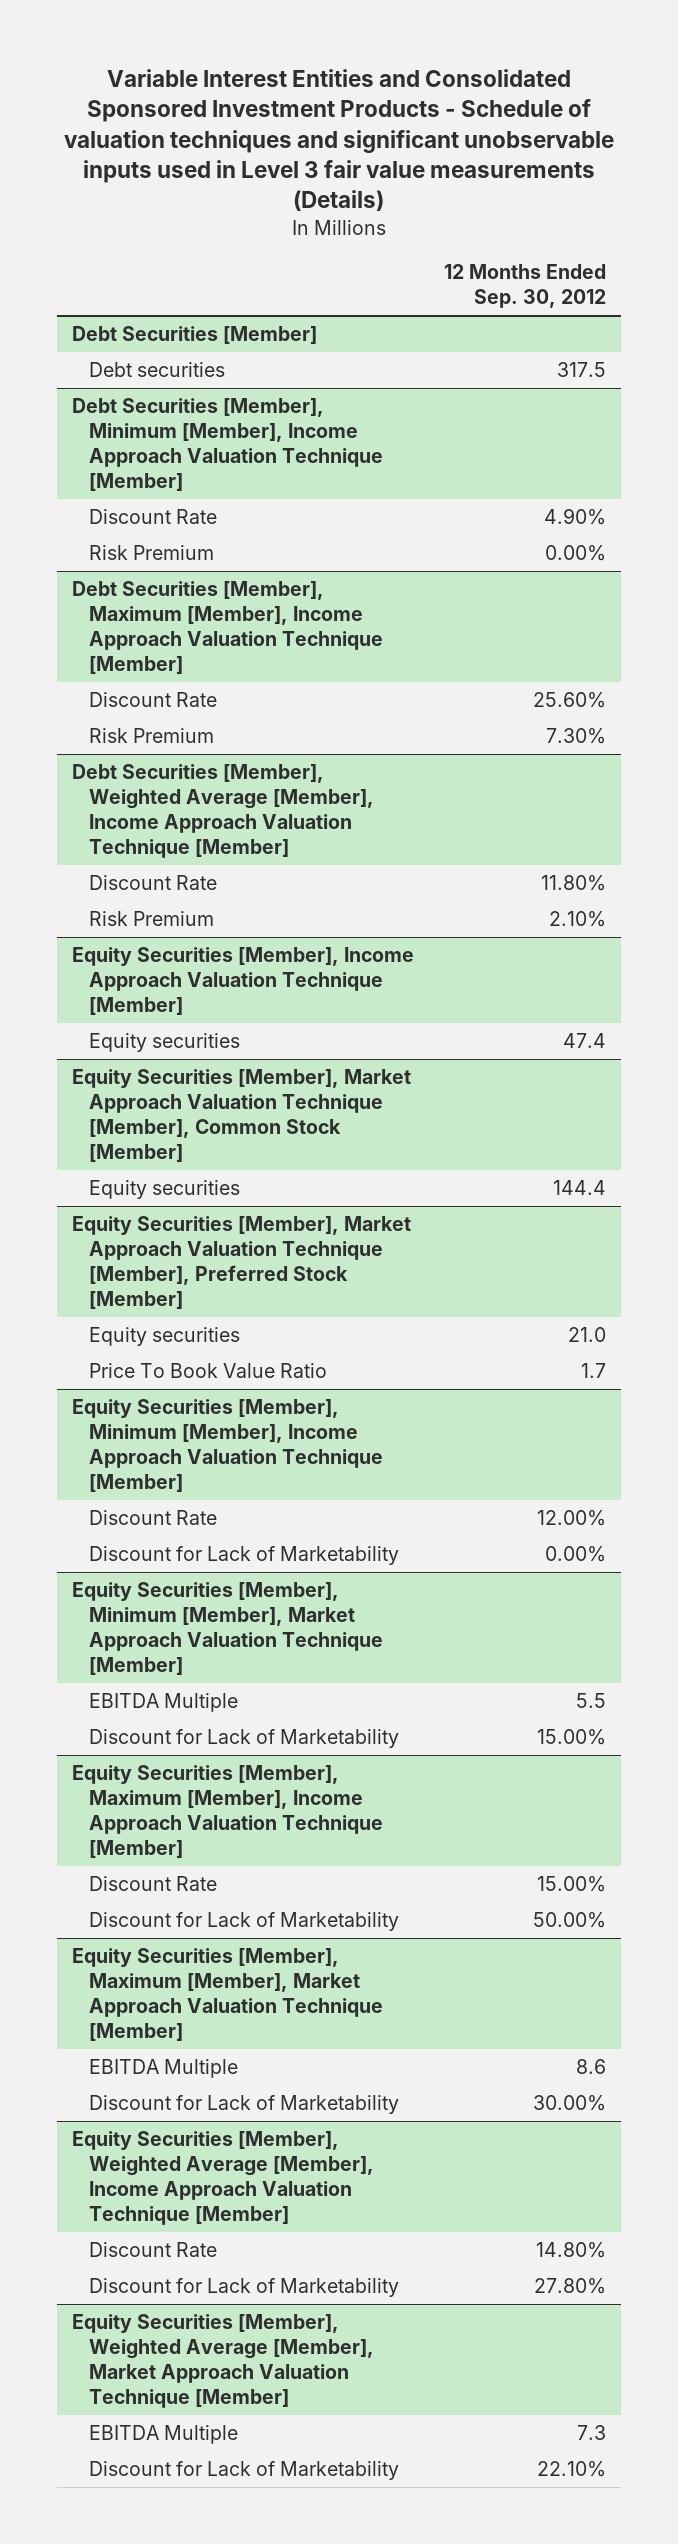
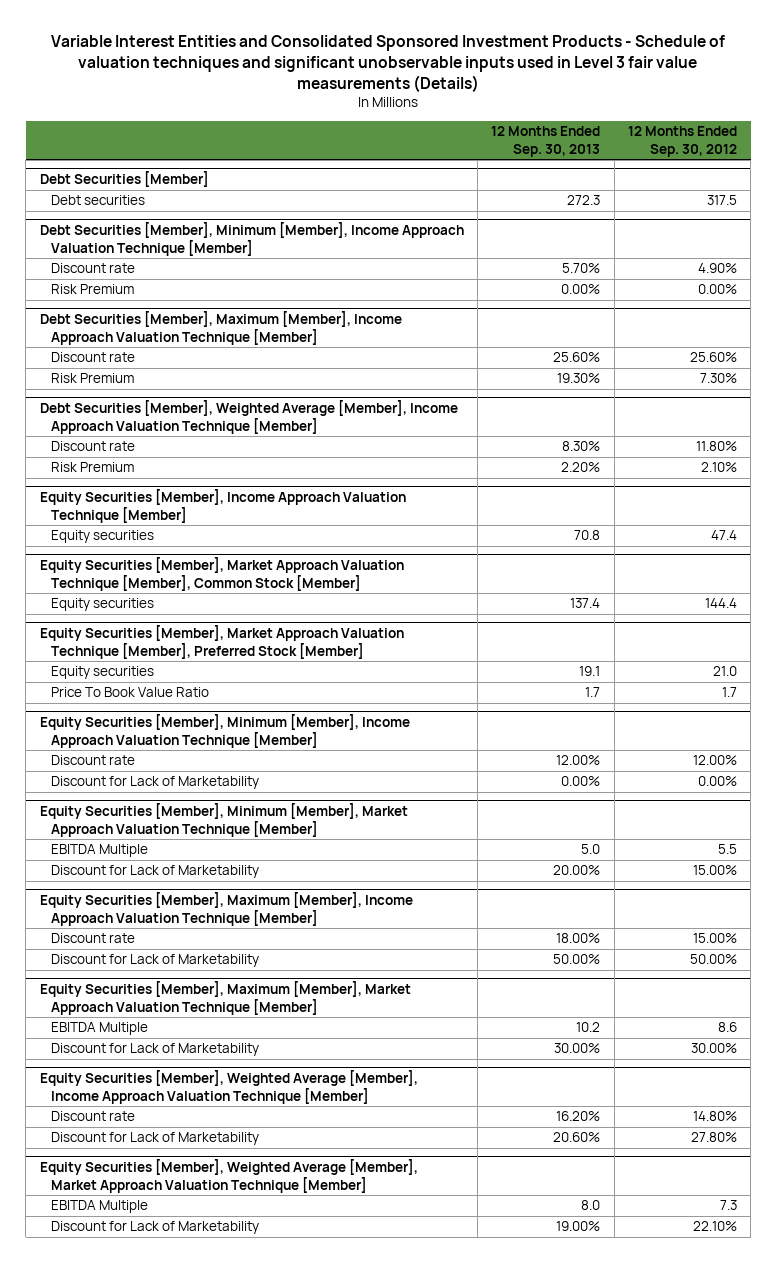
- | 12 Months Ended Sep. 30, 2012
+ | 12 Months Ended Sep. 30, 2013 | 12 Months Ended Sep. 30, 2012
@ Debt Securities [Member], Minimum [Member], Income Approach Valuation Technique [Member]
- Discount Rate | 4.90%
+ Discount rate | 5.70% | 4.90%
@ Debt Securities [Member], Maximum [Member], Income Approach Valuation Technique [Member]
- Discount Rate | 25.60%
+ Discount rate | 25.60% | 25.60%
@ Debt Securities [Member], Weighted Average [Member], Income Approach Valuation Technique [Member]
- Discount Rate | 11.80%
+ Discount rate | 8.30% | 11.80%
@ Equity Securities [Member], Minimum [Member], Income Approach Valuation Technique [Member]
- Discount Rate | 12.00%
+ Discount rate | 12.00% | 12.00%
@ Equity Securities [Member], Maximum [Member], Income Approach Valuation Technique [Member]
- Discount Rate | 15.00%
+ Discount rate | 18.00% | 15.00%
@ Equity Securities [Member], Weighted Average [Member], Income Approach Valuation Technique [Member]
- Discount Rate | 14.80%
+ Discount rate | 16.20% | 14.80%

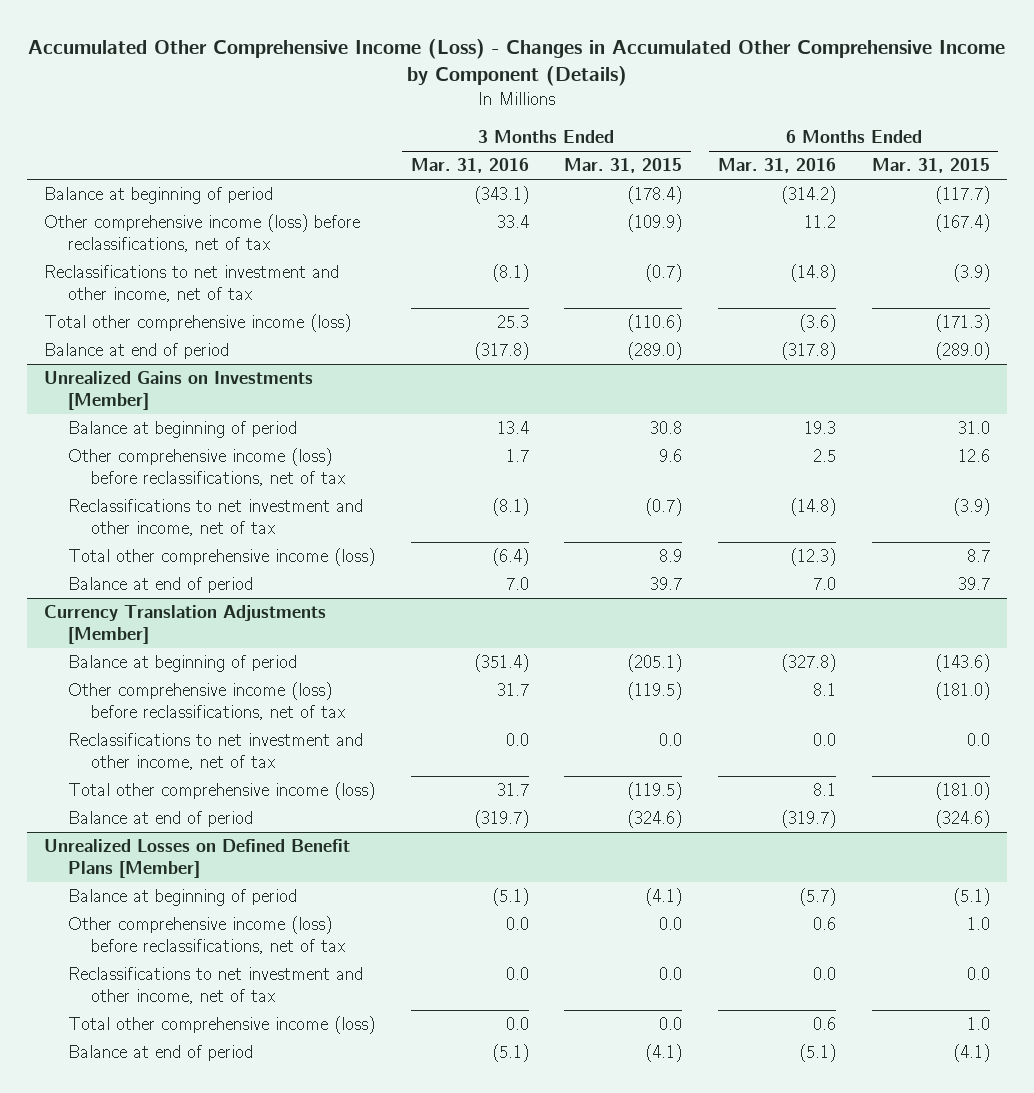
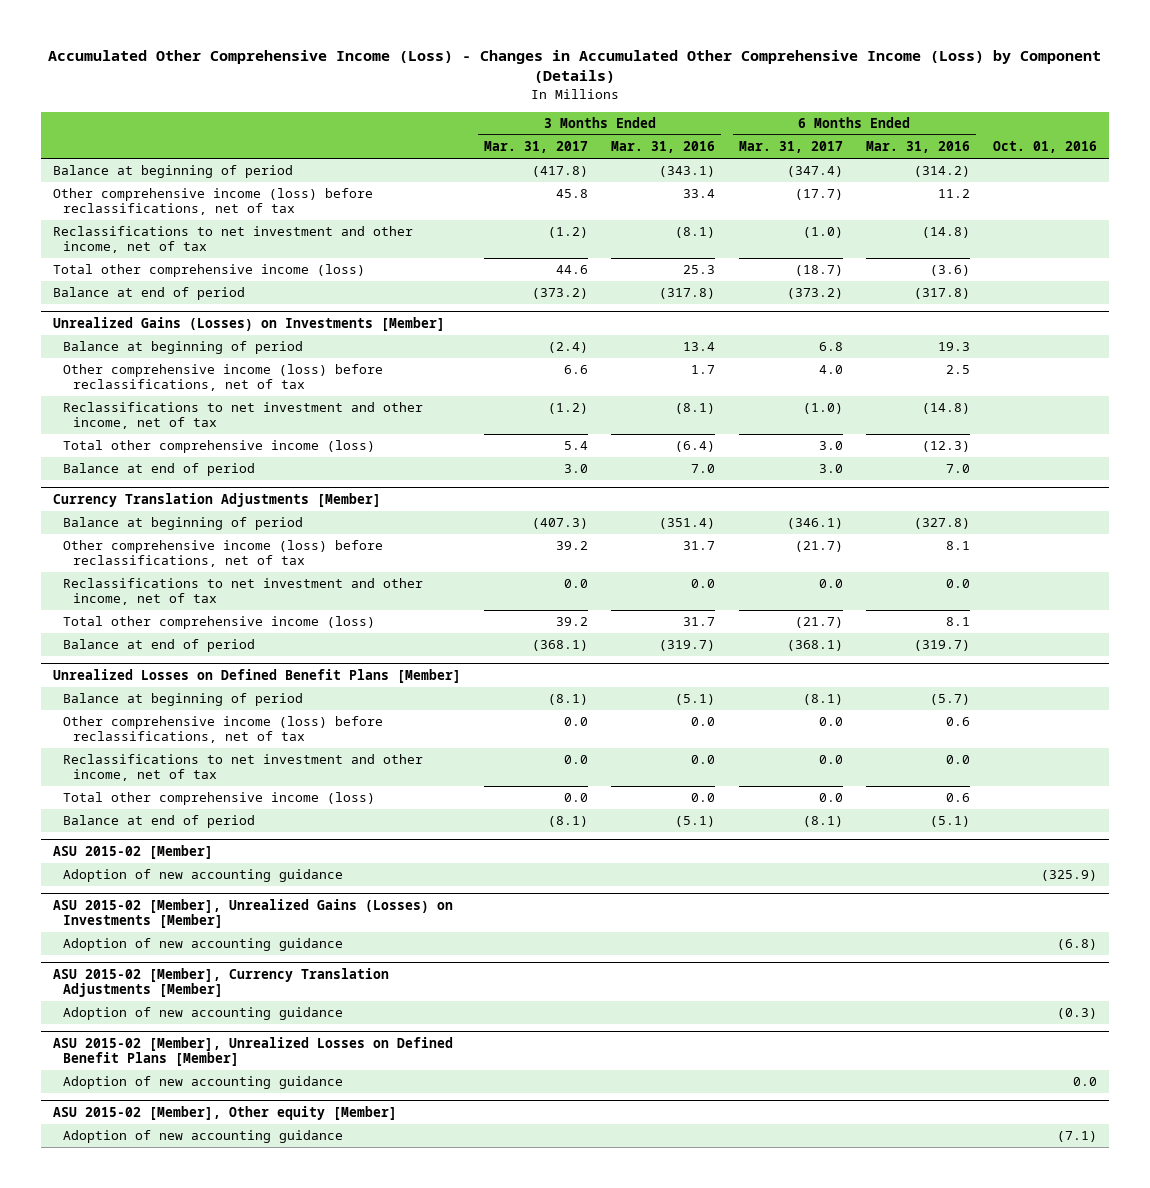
- Accumulated Other Comprehensive Income (Loss) - Changes in Accumulated Other Comprehensive Income by Component (Details)
+ Accumulated Other Comprehensive Income (Loss) - Changes in Accumulated Other Comprehensive Income (Loss) by Component (Details)
- | 3 Months Ended Mar. 31, 2016 | 3 Months Ended Mar. 31, 2015 | 6 Months Ended Mar. 31, 2016 | 6 Months Ended Mar. 31, 2015
+ | 3 Months Ended Mar. 31, 2017 | 3 Months Ended Mar. 31, 2016 | 6 Months Ended Mar. 31, 2017 | 6 Months Ended Mar. 31, 2016 | Oct. 01, 2016
- Unrealized Gains on Investments [Member]
+ Unrealized Gains (Losses) on Investments [Member]
+ ASU 2015-02 [Member]
+ Adoption of new accounting guidance | | | | | (325.9)
+ ASU 2015-02 [Member], Unrealized Gains (Losses) on Investments [Member]
+ Adoption of new accounting guidance | | | | | (6.8)
+ ASU 2015-02 [Member], Currency Translation Adjustments [Member]
+ Adoption of new accounting guidance | | | | | (0.3)
+ ASU 2015-02 [Member], Unrealized Losses on Defined Benefit Plans [Member]
+ Adoption of new accounting guidance | | | | | 0.0
+ ASU 2015-02 [Member], Other equity [Member]
+ Adoption of new accounting guidance | | | | | (7.1)

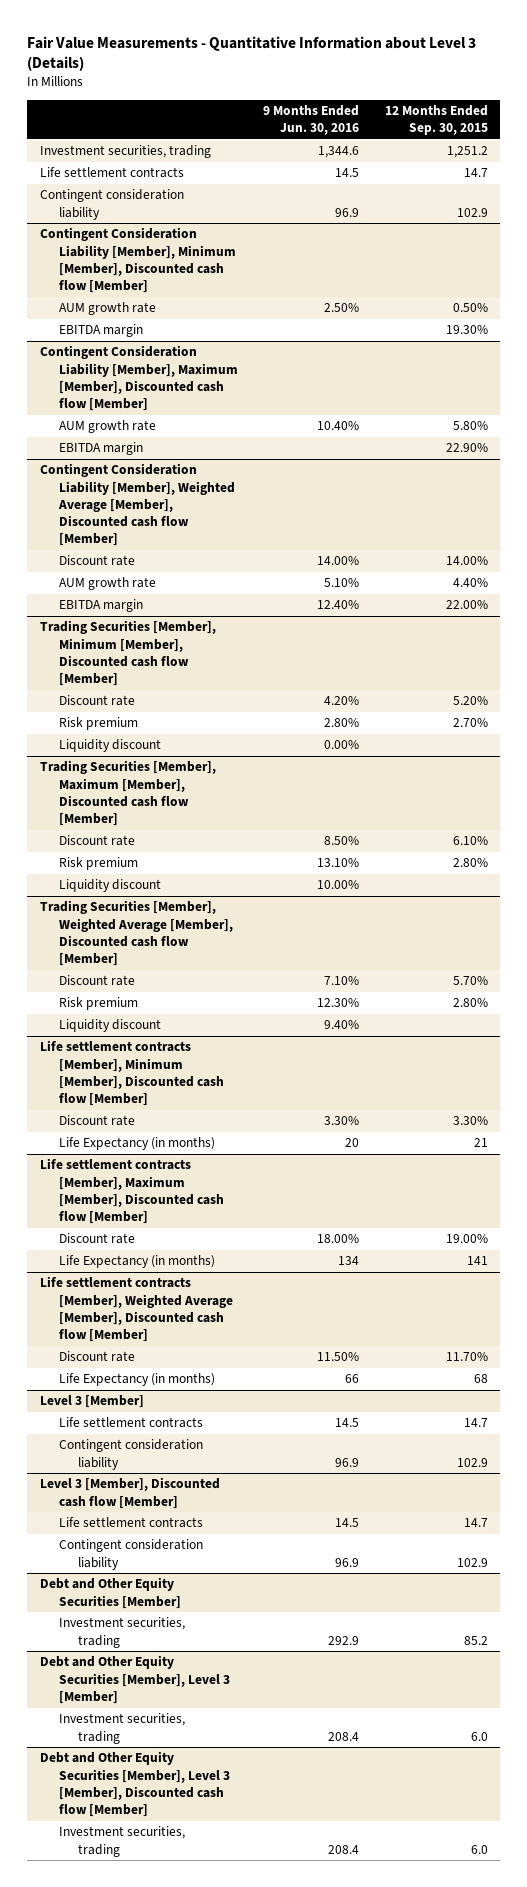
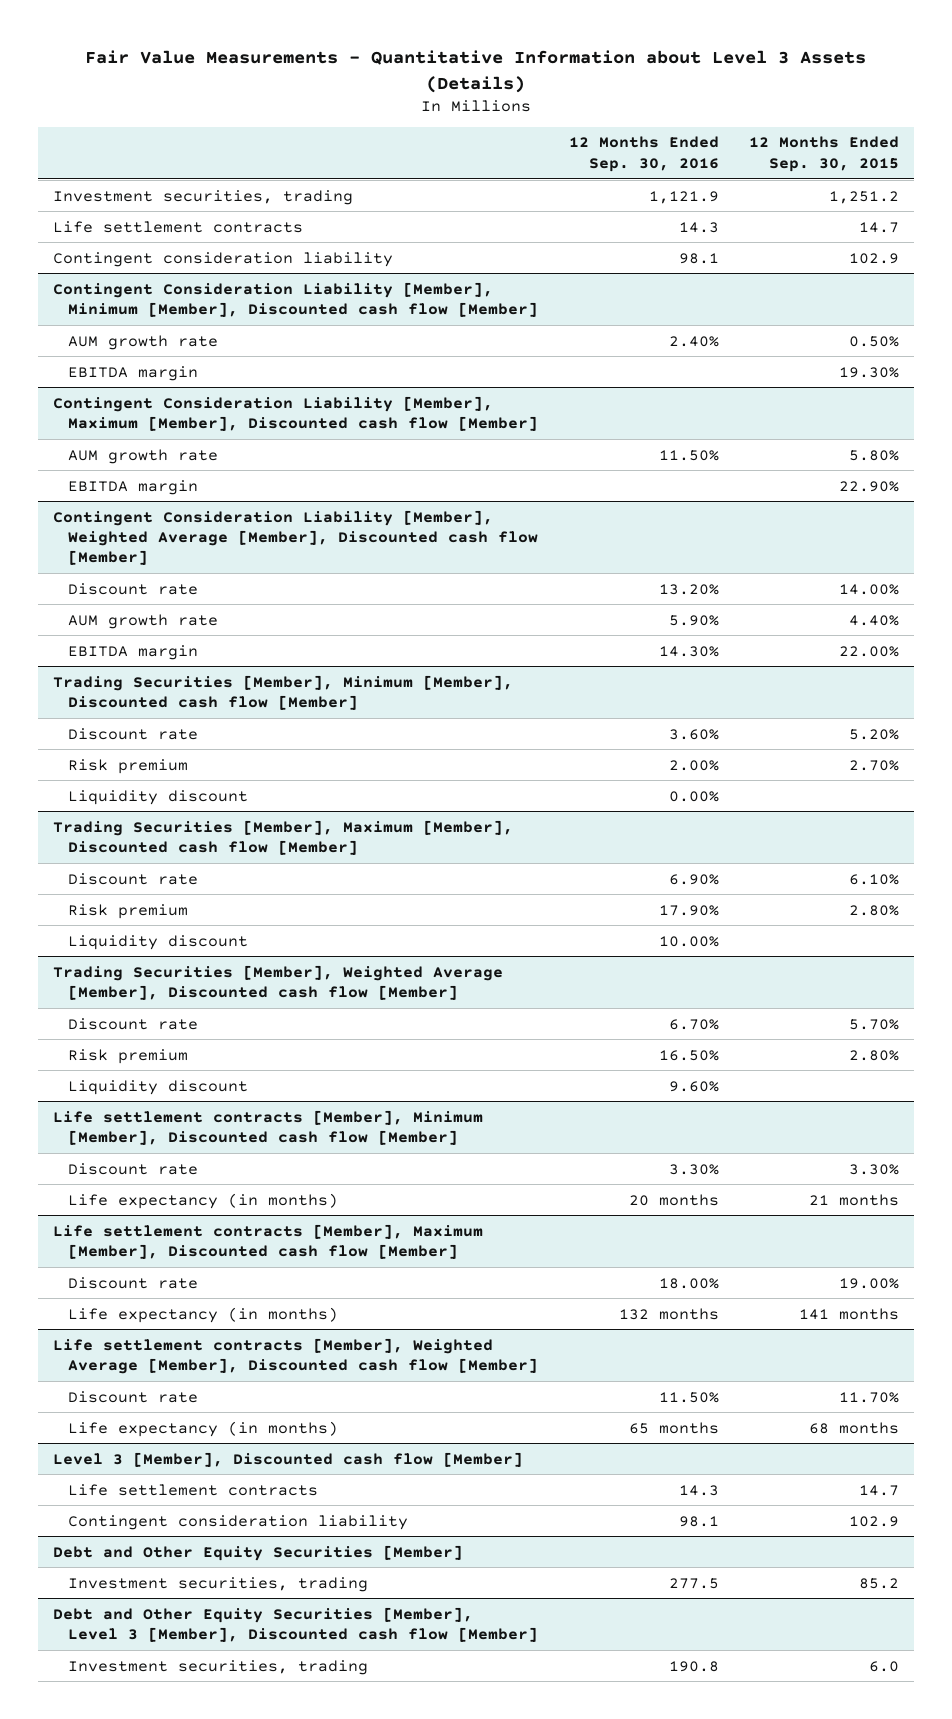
- Fair Value Measurements - Quantitative Information about Level 3 (Details)
+ Fair Value Measurements - Quantitative Information about Level 3 Assets (Details)
- | 9 Months Ended Jun. 30, 2016 | 12 Months Ended Sep. 30, 2015
+ | 12 Months Ended Sep. 30, 2016 | 12 Months Ended Sep. 30, 2015
@ Life settlement contracts [Member], Minimum [Member], Discounted cash flow [Member]
- Life Expectancy (in months) | 20 | 21
+ Life expectancy (in months) | 20 months | 21 months
@ Life settlement contracts [Member], Maximum [Member], Discounted cash flow [Member]
- Life Expectancy (in months) | 134 | 141
+ Life expectancy (in months) | 132 months | 141 months
@ Life settlement contracts [Member], Weighted Average [Member], Discounted cash flow [Member]
- Life Expectancy (in months) | 66 | 68
- Level 3 [Member]
- Life settlement contracts | 14.5 | 14.7
- Contingent consideration liability | 96.9 | 102.9
@ Life settlement contracts [Member], Weighted Average [Member], Discounted cash flow [Member]
+ Life expectancy (in months) | 65 months | 68 months
- Debt and Other Equity Securities [Member], Level 3 [Member]
- Investment securities, trading | 208.4 | 6.0

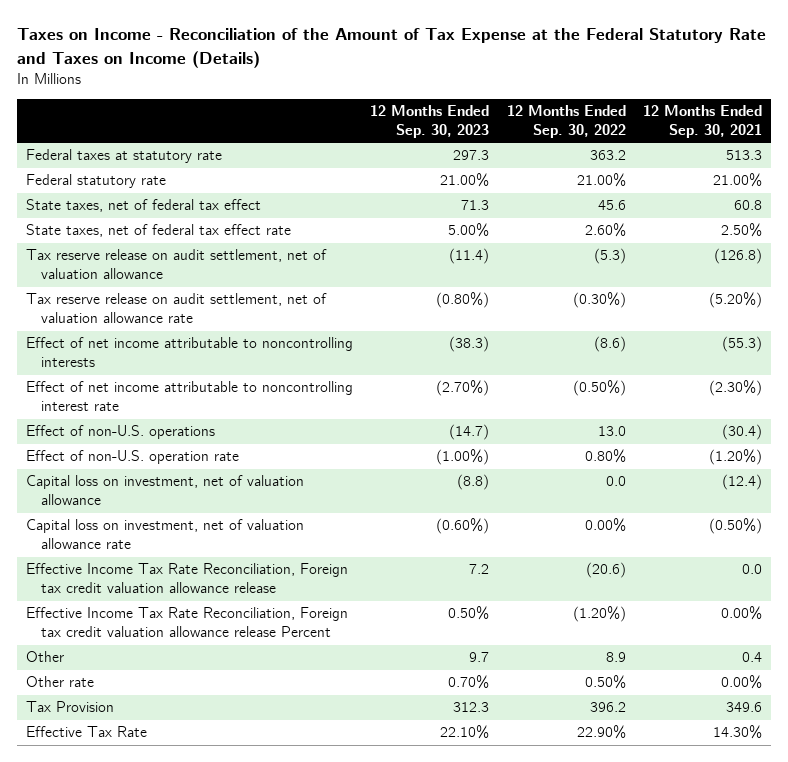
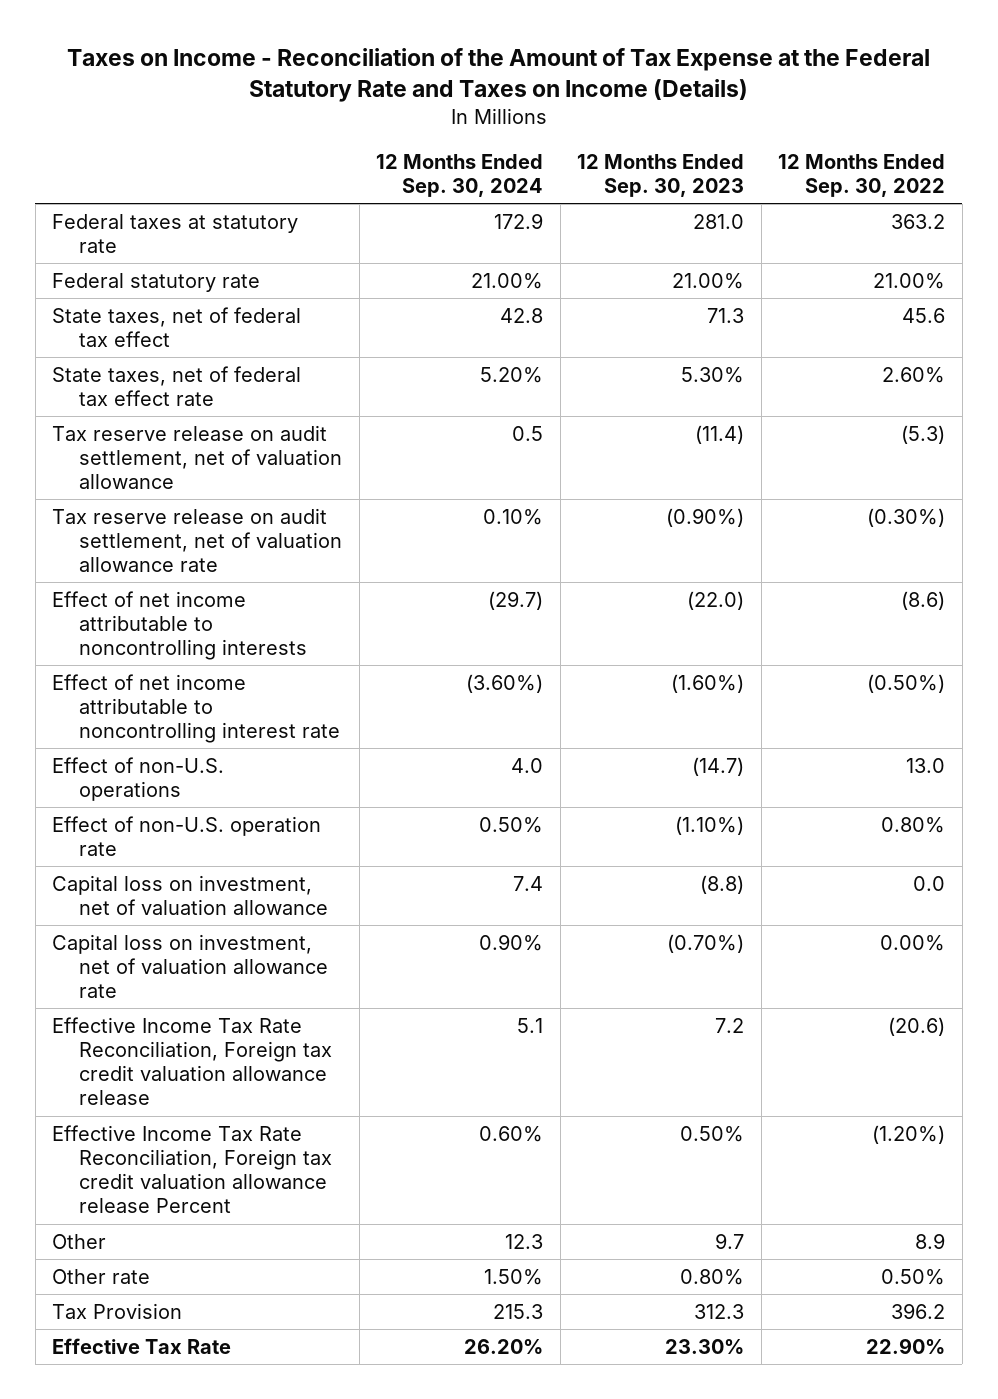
- | 12 Months Ended Sep. 30, 2023 | 12 Months Ended Sep. 30, 2022 | 12 Months Ended Sep. 30, 2021
+ | 12 Months Ended Sep. 30, 2024 | 12 Months Ended Sep. 30, 2023 | 12 Months Ended Sep. 30, 2022
- Federal taxes at statutory rate | 297.3 | 363.2 | 513.3
+ Federal taxes at statutory rate | 172.9 | 281.0 | 363.2
- State taxes, net of federal tax effect rate | 5.00% | 2.60% | 2.50%
+ State taxes, net of federal tax effect rate | 5.20% | 5.30% | 2.60%
- Tax reserve release on audit settlement, net of valuation allowance rate | (0.80%) | (0.30%) | (5.20%)
- Effect of net income attributable to noncontrolling interests | (38.3) | (8.6) | (55.3)
- Effect of net income attributable to noncontrolling interest rate | (2.70%) | (0.50%) | (2.30%)
+ Tax reserve release on audit settlement, net of valuation allowance rate | 0.10% | (0.90%) | (0.30%)
+ Effect of net income attributable to noncontrolling interests | (29.7) | (22.0) | (8.6)
+ Effect of net income attributable to noncontrolling interest rate | (3.60%) | (1.60%) | (0.50%)
- Effect of non-U.S. operation rate | (1.00%) | 0.80% | (1.20%)
+ Effect of non-U.S. operation rate | 0.50% | (1.10%) | 0.80%
- Capital loss on investment, net of valuation allowance rate | (0.60%) | 0.00% | (0.50%)
+ Capital loss on investment, net of valuation allowance rate | 0.90% | (0.70%) | 0.00%
- Other rate | 0.70% | 0.50% | 0.00%
+ Other rate | 1.50% | 0.80% | 0.50%
- Effective Tax Rate | 22.10% | 22.90% | 14.30%
+ Effective Tax Rate | 26.20% | 23.30% | 22.90%

